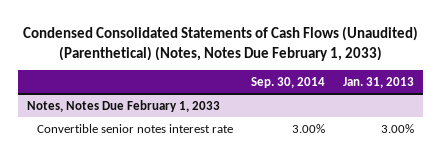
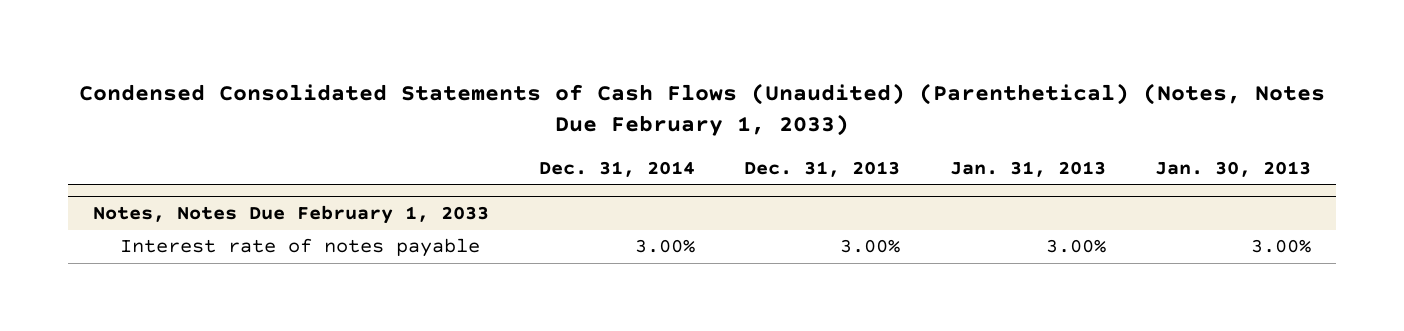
- | Sep. 30, 2014 | Jan. 31, 2013
+ | Dec. 31, 2014 | Dec. 31, 2013 | Jan. 31, 2013 | Jan. 30, 2013
@ Notes, Notes Due February 1, 2033
- Convertible senior notes interest rate | 3.00% | 3.00%
+ Interest rate of notes payable | 3.00% | 3.00% | 3.00% | 3.00%

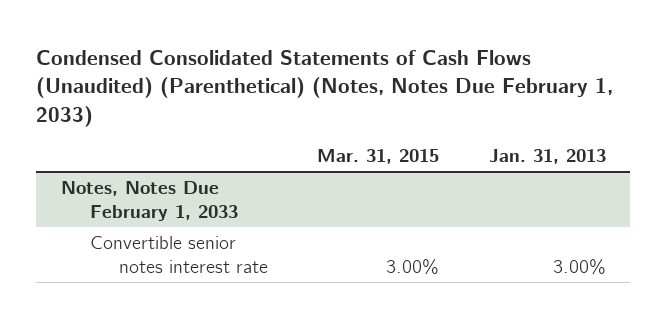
- | Dec. 31, 2014 | Dec. 31, 2013 | Jan. 31, 2013 | Jan. 30, 2013
+ | Mar. 31, 2015 | Jan. 31, 2013
@ Notes, Notes Due February 1, 2033
- Interest rate of notes payable | 3.00% | 3.00% | 3.00% | 3.00%
+ Convertible senior notes interest rate | 3.00% | 3.00%

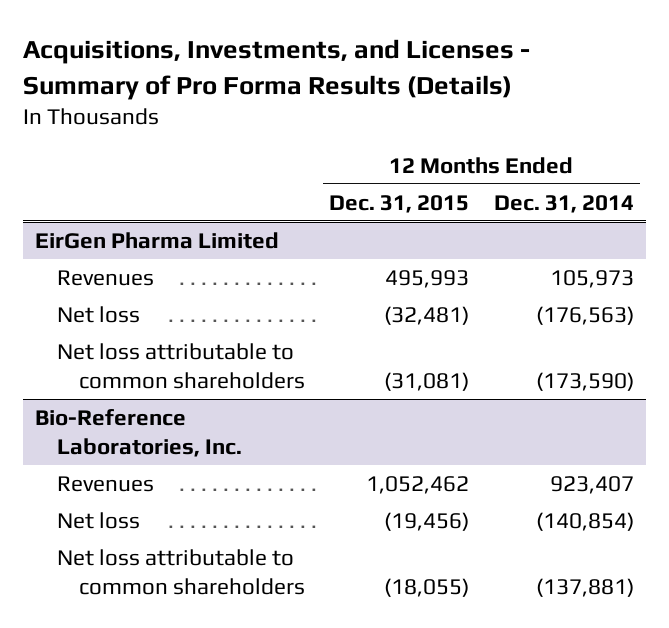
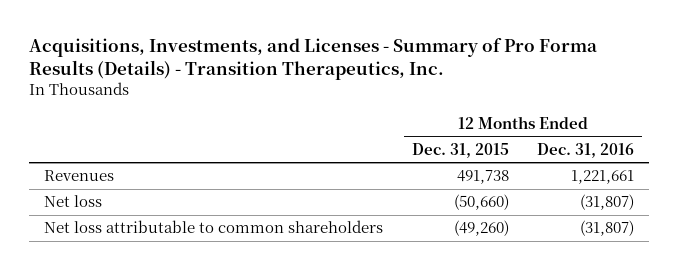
- Acquisitions, Investments, and Licenses - Summary of Pro Forma Results (Details)
+ Acquisitions, Investments, and Licenses - Summary of Pro Forma Results (Details) - Transition Therapeutics, Inc.
- | 12 Months Ended Dec. 31, 2015 | 12 Months Ended Dec. 31, 2014
+ | 12 Months Ended Dec. 31, 2015 | 12 Months Ended Dec. 31, 2016
- EirGen Pharma Limited
- Revenues | 495,993 | 105,973
- Net loss | (32,481) | (176,563)
- Net loss attributable to common shareholders | (31,081) | (173,590)
- Bio-Reference Laboratories, Inc.
- Revenues | 1,052,462 | 923,407
- Net loss | (19,456) | (140,854)
- Net loss attributable to common shareholders | (18,055) | (137,881)
+ Revenues | 491,738 | 1,221,661
+ Net loss | (50,660) | (31,807)
+ Net loss attributable to common shareholders | (49,260) | (31,807)

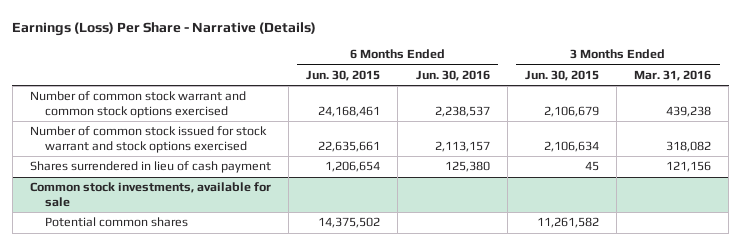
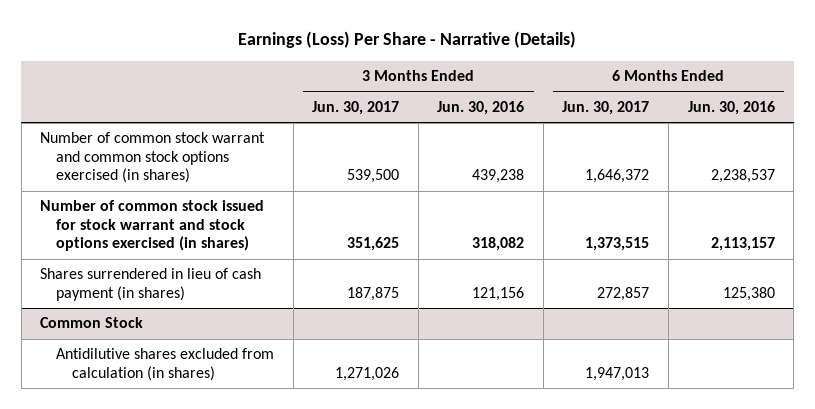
- | 6 Months Ended Jun. 30, 2015 | 6 Months Ended Jun. 30, 2016 | 3 Months Ended Jun. 30, 2015 | 3 Months Ended Mar. 31, 2016
+ | 3 Months Ended Jun. 30, 2017 | 3 Months Ended Jun. 30, 2016 | 6 Months Ended Jun. 30, 2017 | 6 Months Ended Jun. 30, 2016
- Number of common stock warrant and common stock options exercised | 24,168,461 | 2,238,537 | 2,106,679 | 439,238
- Number of common stock issued for stock warrant and stock options exercised | 22,635,661 | 2,113,157 | 2,106,634 | 318,082
- Shares surrendered in lieu of cash payment | 1,206,654 | 125,380 | 45 | 121,156
- Common stock investments, available for sale
- Potential common shares | 14,375,502 | | 11,261,582 |
+ Number of common stock warrant and common stock options exercised (in shares) | 539,500 | 439,238 | 1,646,372 | 2,238,537
+ Number of common stock issued for stock warrant and stock options exercised (in shares) | 351,625 | 318,082 | 1,373,515 | 2,113,157
+ Shares surrendered in lieu of cash payment (in shares) | 187,875 | 121,156 | 272,857 | 125,380
+ Common Stock
+ Antidilutive shares excluded from calculation (in shares) | 1,271,026 | | 1,947,013 |

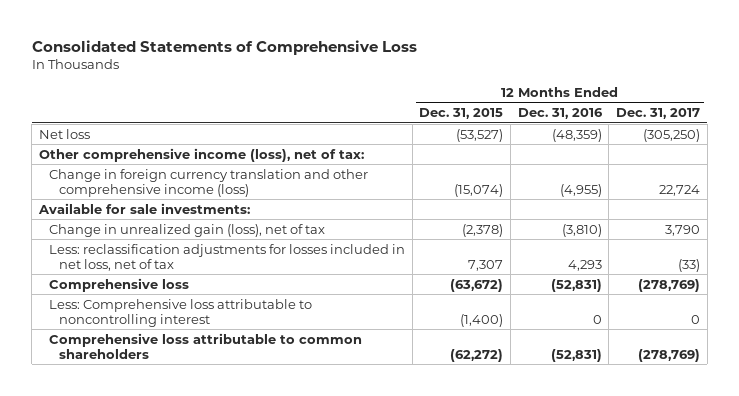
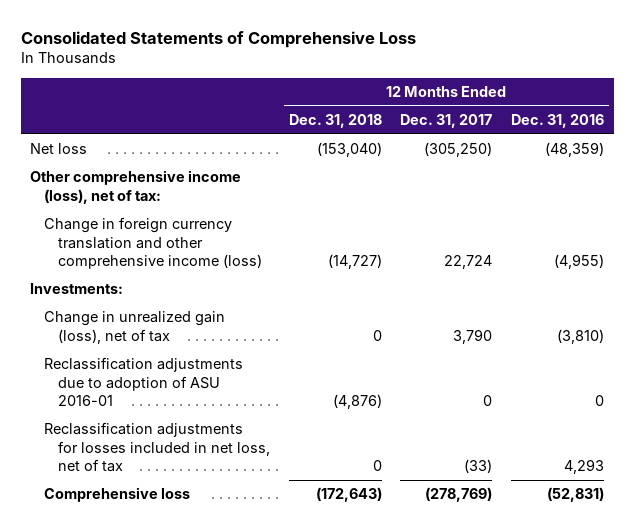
- | 12 Months Ended Dec. 31, 2015 | 12 Months Ended Dec. 31, 2016 | 12 Months Ended Dec. 31, 2017
+ | 12 Months Ended Dec. 31, 2018 | 12 Months Ended Dec. 31, 2017 | 12 Months Ended Dec. 31, 2016
- Available for sale investments:
+ Investments:
- Less: reclassification adjustments for losses included in net loss, net of tax | 7,307 | 4,293 | (33)
+ Reclassification adjustments due to adoption of ASU 2016-01 | (4,876) | 0 | 0
+ Reclassification adjustments for losses included in net loss, net of tax | 0 | (33) | 4,293
- Less: Comprehensive loss attributable to noncontrolling interest | (1,400) | 0 | 0
- Comprehensive loss attributable to common shareholders | (62,272) | (52,831) | (278,769)

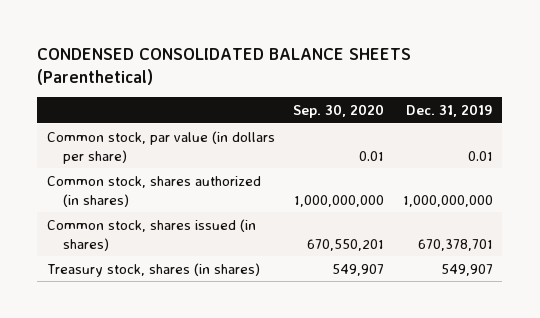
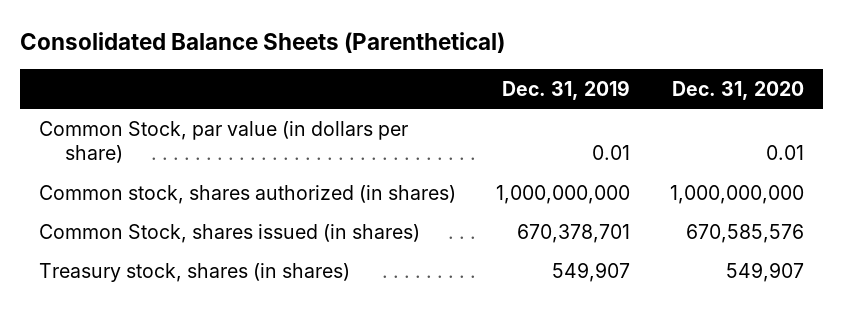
- CONDENSED CONSOLIDATED BALANCE SHEETS (Parenthetical)
+ Consolidated Balance Sheets (Parenthetical)
- | Sep. 30, 2020 | Dec. 31, 2019
+ | Dec. 31, 2019 | Dec. 31, 2020
- Common stock, par value (in dollars per share) | 0.01 | 0.01
+ Common Stock, par value (in dollars per share) | 0.01 | 0.01
- Common stock, shares issued (in shares) | 670,550,201 | 670,378,701
+ Common Stock, shares issued (in shares) | 670,378,701 | 670,585,576

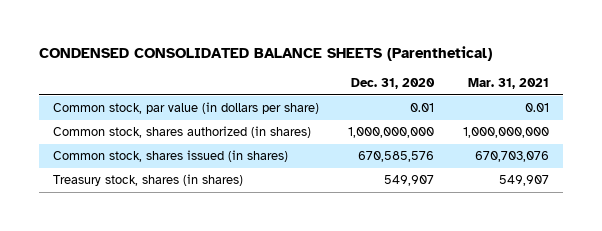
- Consolidated Balance Sheets (Parenthetical)
+ CONDENSED CONSOLIDATED BALANCE SHEETS (Parenthetical)
- | Dec. 31, 2019 | Dec. 31, 2020
+ | Dec. 31, 2020 | Mar. 31, 2021
- Common Stock, par value (in dollars per share) | 0.01 | 0.01
+ Common stock, par value (in dollars per share) | 0.01 | 0.01
- Common Stock, shares issued (in shares) | 670,378,701 | 670,585,576
+ Common stock, shares issued (in shares) | 670,585,576 | 670,703,076

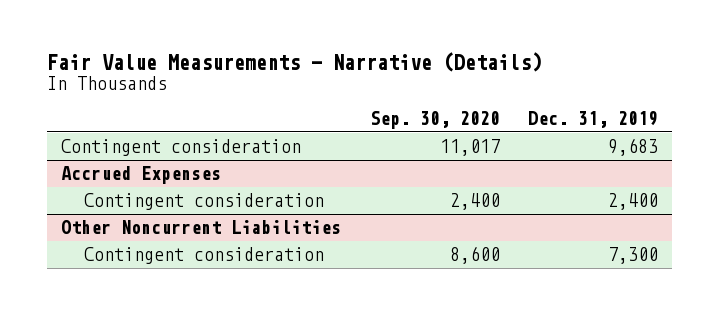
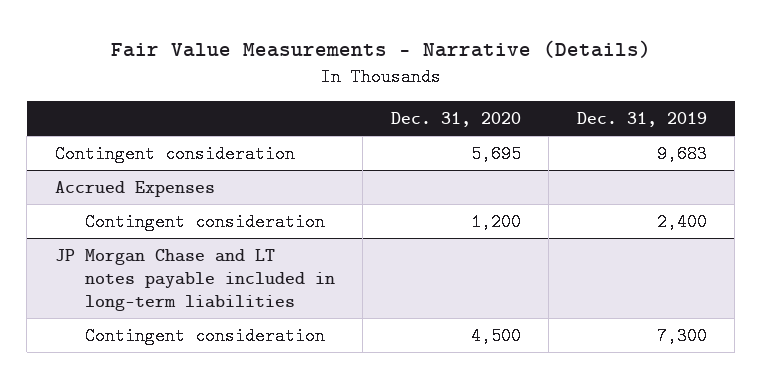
- | Sep. 30, 2020 | Dec. 31, 2019
+ | Dec. 31, 2020 | Dec. 31, 2019
- Other Noncurrent Liabilities
+ JP Morgan Chase and LT notes payable included in long-term liabilities

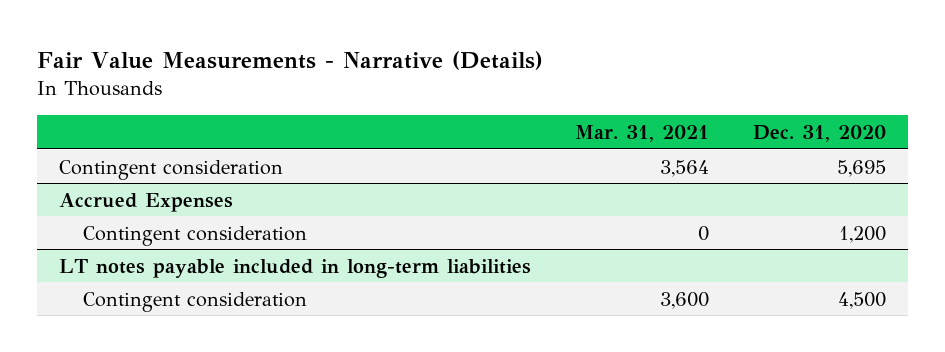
- | Dec. 31, 2020 | Dec. 31, 2019
+ | Mar. 31, 2021 | Dec. 31, 2020
- JP Morgan Chase and LT notes payable included in long-term liabilities
+ LT notes payable included in long-term liabilities

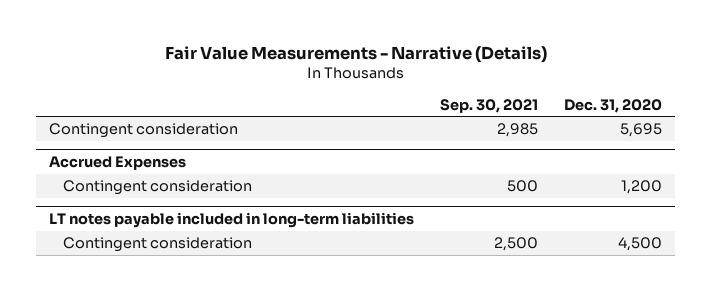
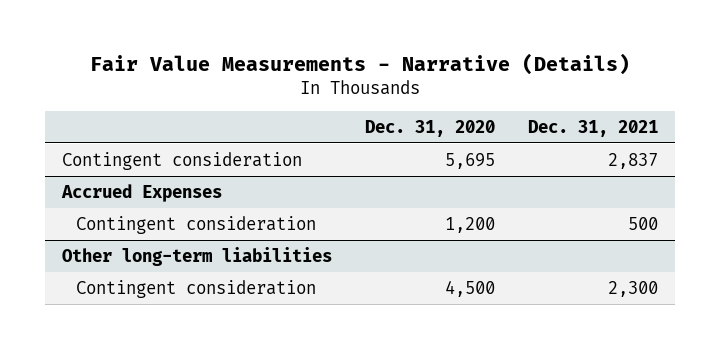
- | Sep. 30, 2021 | Dec. 31, 2020
+ | Dec. 31, 2020 | Dec. 31, 2021
- LT notes payable included in long-term liabilities
+ Other long-term liabilities

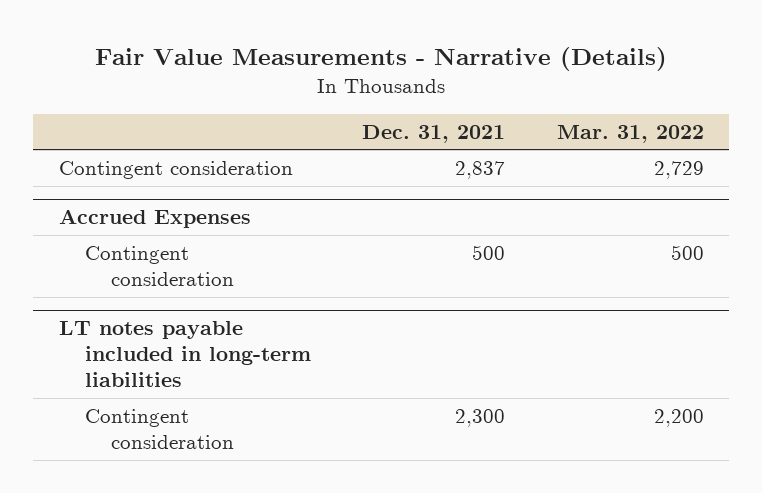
- | Dec. 31, 2020 | Dec. 31, 2021
+ | Dec. 31, 2021 | Mar. 31, 2022
- Other long-term liabilities
+ LT notes payable included in long-term liabilities

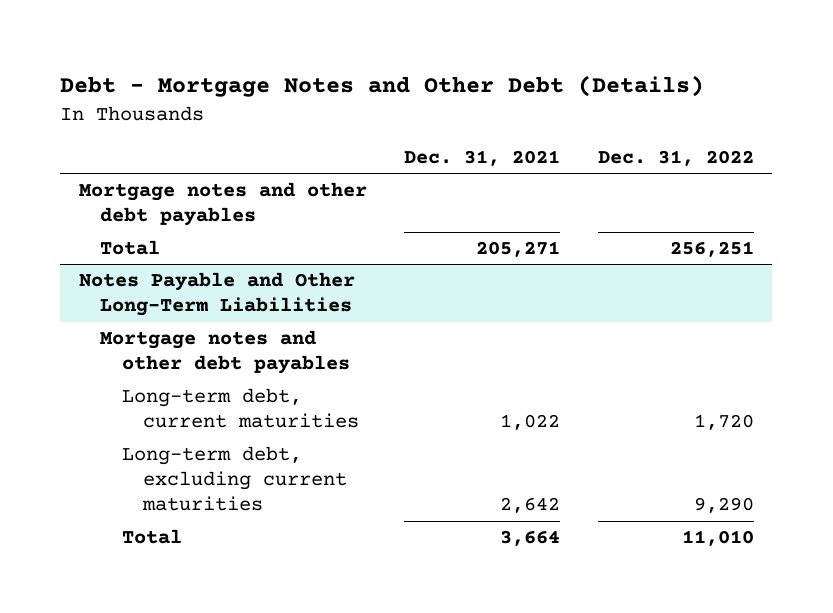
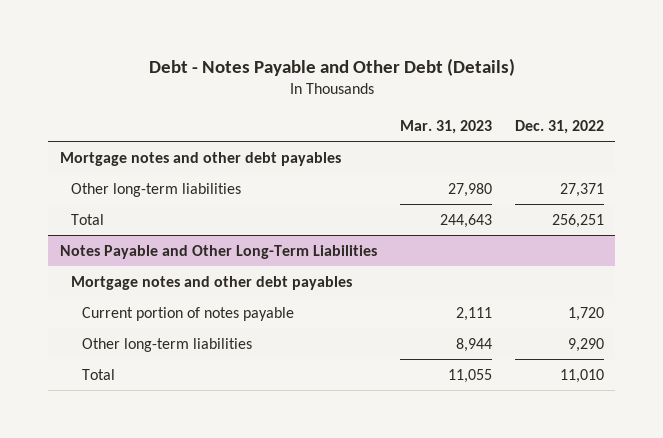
- Debt - Mortgage Notes and Other Debt (Details)
+ Debt - Notes Payable and Other Debt (Details)
- | Dec. 31, 2021 | Dec. 31, 2022
+ | Mar. 31, 2023 | Dec. 31, 2022
+ Other long-term liabilities | 27,980 | 27,371
@ Notes Payable and Other Long-Term Liabilities
- Long-term debt, current maturities | 1,022 | 1,720
- Long-term debt, excluding current maturities | 2,642 | 9,290
+ Current portion of notes payable | 2,111 | 1,720
+ Other long-term liabilities | 8,944 | 9,290

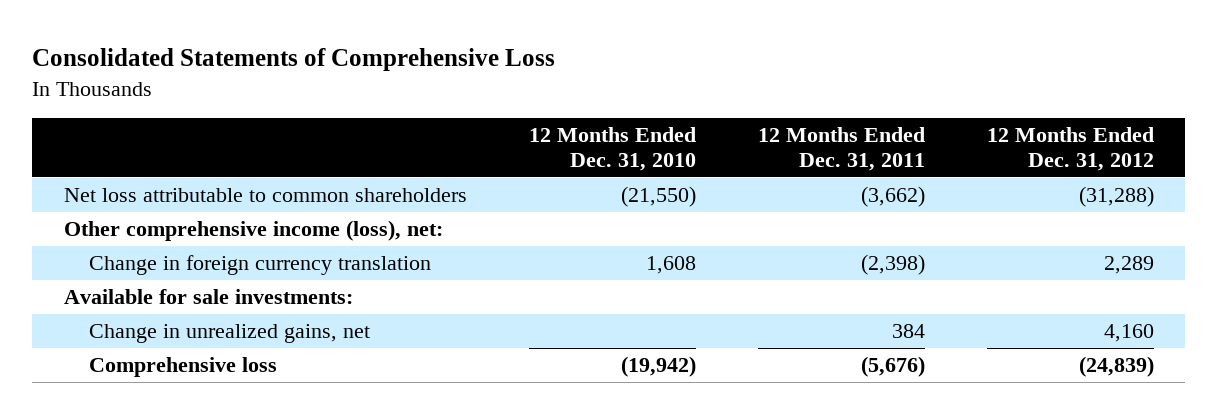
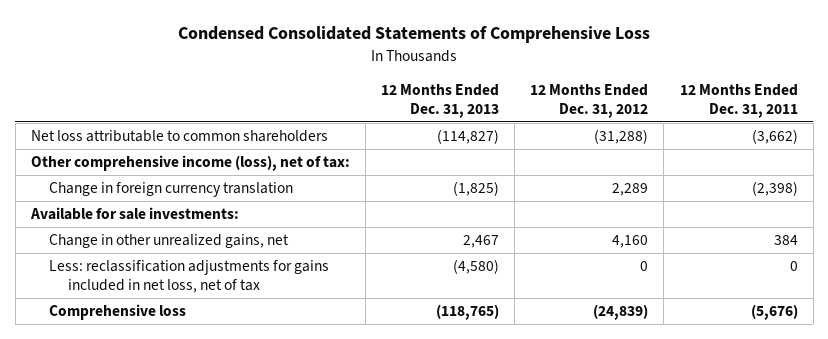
- Consolidated Statements of Comprehensive Loss
+ Condensed Consolidated Statements of Comprehensive Loss
- | 12 Months Ended Dec. 31, 2010 | 12 Months Ended Dec. 31, 2011 | 12 Months Ended Dec. 31, 2012
+ | 12 Months Ended Dec. 31, 2013 | 12 Months Ended Dec. 31, 2012 | 12 Months Ended Dec. 31, 2011
- Other comprehensive income (loss), net:
+ Other comprehensive income (loss), net of tax:
- Change in unrealized gains, net | | 384 | 4,160
+ Change in other unrealized gains, net | 2,467 | 4,160 | 384
+ Less: reclassification adjustments for gains included in net loss, net of tax | (4,580) | 0 | 0

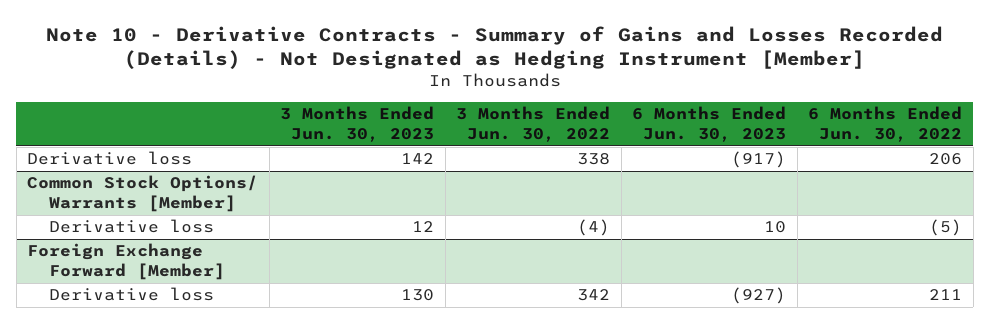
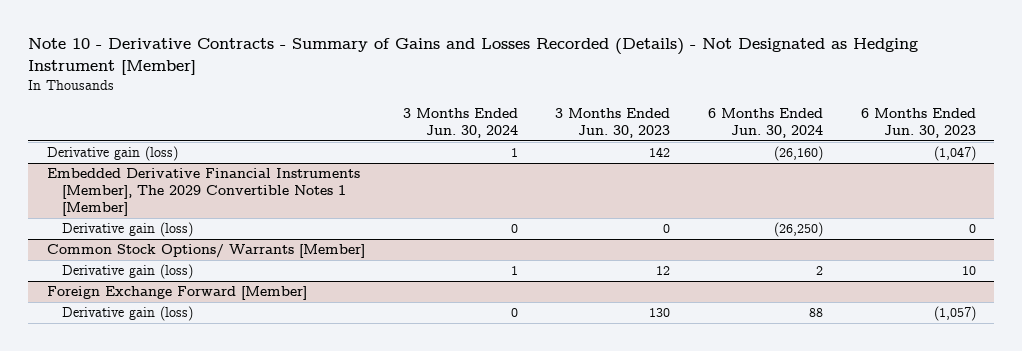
- | 3 Months Ended Jun. 30, 2023 | 3 Months Ended Jun. 30, 2022 | 6 Months Ended Jun. 30, 2023 | 6 Months Ended Jun. 30, 2022
+ | 3 Months Ended Jun. 30, 2024 | 3 Months Ended Jun. 30, 2023 | 6 Months Ended Jun. 30, 2024 | 6 Months Ended Jun. 30, 2023
- Derivative loss | 142 | 338 | (917) | 206
+ Derivative gain (loss) | 1 | 142 | (26,160) | (1,047)
+ Embedded Derivative Financial Instruments [Member], The 2029 Convertible Notes 1 [Member]
+ Derivative gain (loss) | 0 | 0 | (26,250) | 0
@ Common Stock Options/ Warrants [Member]
- Derivative loss | 12 | (4) | 10 | (5)
+ Derivative gain (loss) | 1 | 12 | 2 | 10
@ Foreign Exchange Forward [Member]
- Derivative loss | 130 | 342 | (927) | 211
+ Derivative gain (loss) | 0 | 130 | 88 | (1,057)

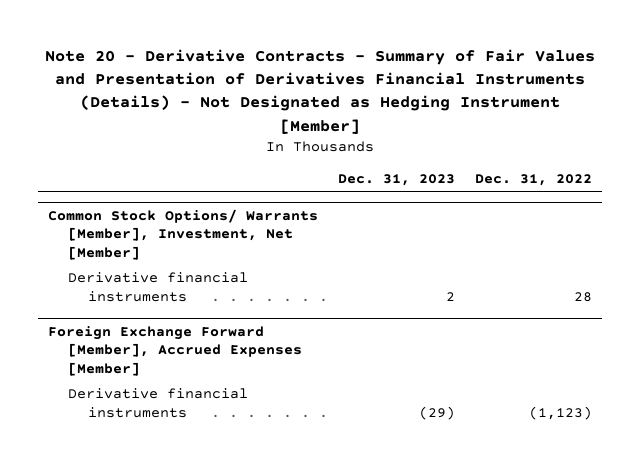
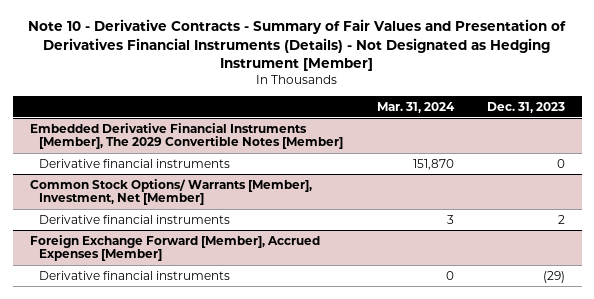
- Note 20 - Derivative Contracts - Summary of Fair Values and Presentation of Derivatives Financial Instruments (Details) - Not Designated as Hedging Instrument [Member]
+ Note 10 - Derivative Contracts - Summary of Fair Values and Presentation of Derivatives Financial Instruments (Details) - Not Designated as Hedging Instrument [Member]
- | Dec. 31, 2023 | Dec. 31, 2022
+ | Mar. 31, 2024 | Dec. 31, 2023
+ Embedded Derivative Financial Instruments [Member], The 2029 Convertible Notes [Member]
+ Derivative financial instruments | 151,870 | 0

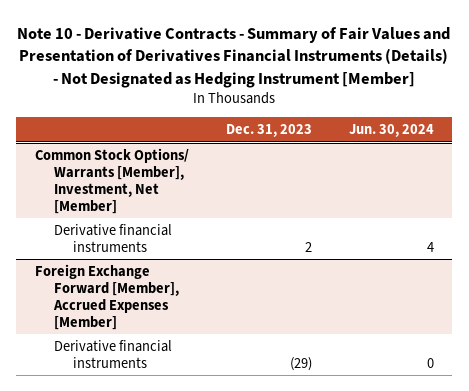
- | Mar. 31, 2024 | Dec. 31, 2023
+ | Dec. 31, 2023 | Jun. 30, 2024
- Embedded Derivative Financial Instruments [Member], The 2029 Convertible Notes [Member]
- Derivative financial instruments | 151,870 | 0

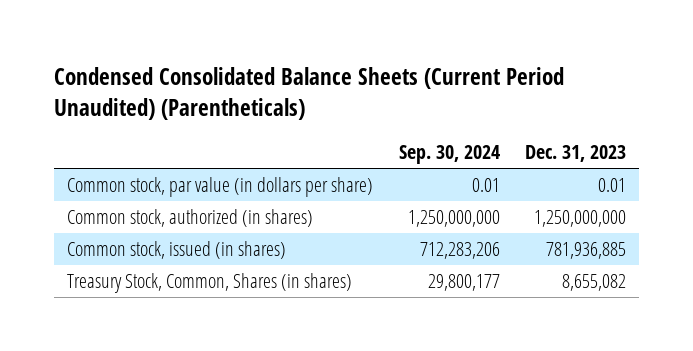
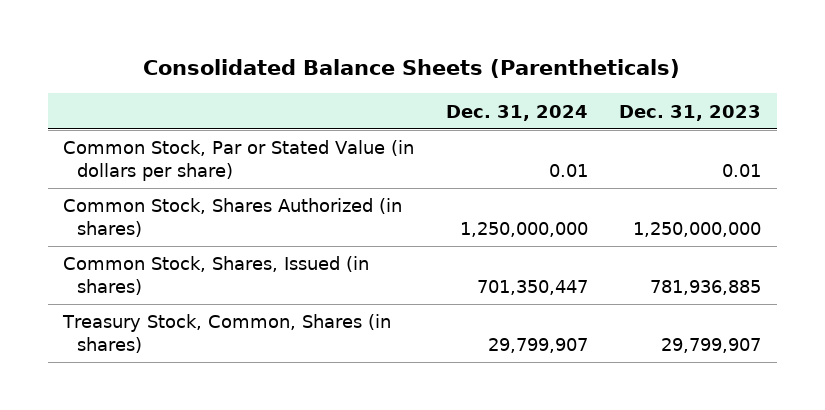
- Condensed Consolidated Balance Sheets (Current Period Unaudited) (Parentheticals)
+ Consolidated Balance Sheets (Parentheticals)
- | Sep. 30, 2024 | Dec. 31, 2023
+ | Dec. 31, 2024 | Dec. 31, 2023
- Common stock, par value (in dollars per share) | 0.01 | 0.01
- Common stock, authorized (in shares) | 1,250,000,000 | 1,250,000,000
- Common stock, issued (in shares) | 712,283,206 | 781,936,885
- Treasury Stock, Common, Shares (in shares) | 29,800,177 | 8,655,082
+ Common Stock, Par or Stated Value (in dollars per share) | 0.01 | 0.01
+ Common Stock, Shares Authorized (in shares) | 1,250,000,000 | 1,250,000,000
+ Common Stock, Shares, Issued (in shares) | 701,350,447 | 781,936,885
+ Treasury Stock, Common, Shares (in shares) | 29,799,907 | 29,799,907

